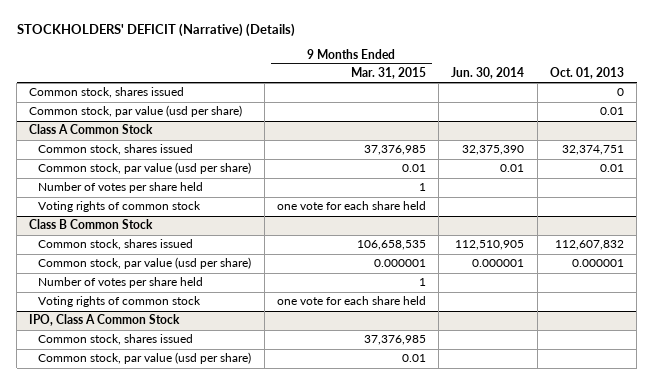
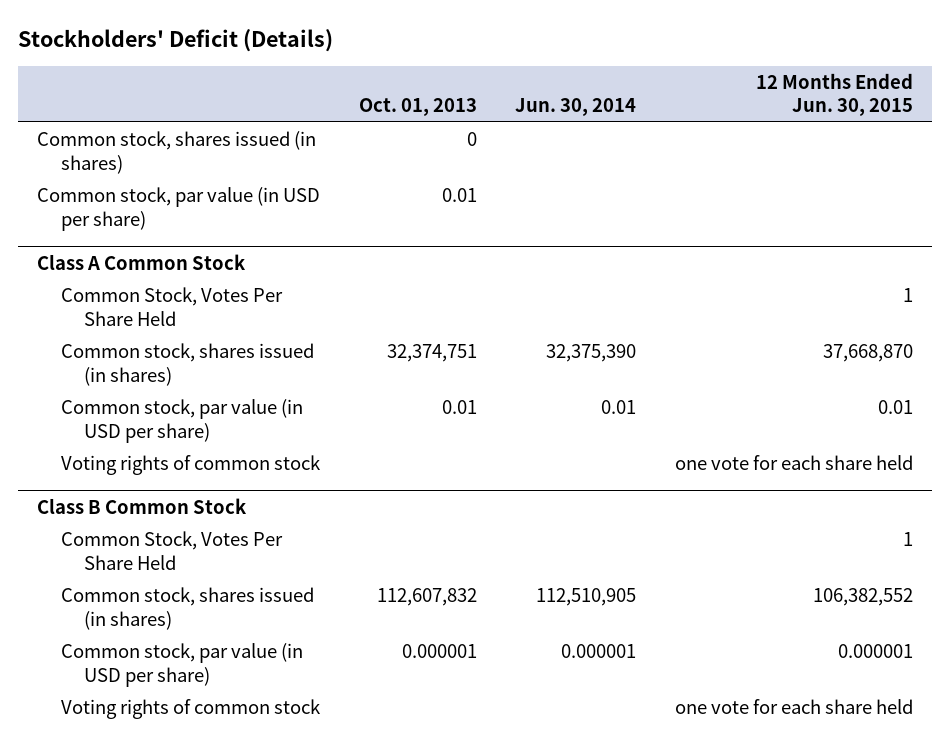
- STOCKHOLDERS' DEFICIT (Narrative) (Details)
+ Stockholders' Deficit (Details)
- | 9 Months Ended Mar. 31, 2015 | Jun. 30, 2014 | Oct. 01, 2013
+ | Oct. 01, 2013 | Jun. 30, 2014 | 12 Months Ended Jun. 30, 2015
- Common stock, shares issued | | | 0
- Common stock, par value (usd per share) | | | 0.01
+ Common stock, shares issued (in shares) | 0 | |
+ Common stock, par value (in USD per share) | 0.01 | |
@ Class A Common Stock
- Common stock, shares issued | 37,376,985 | 32,375,390 | 32,374,751
- Common stock, par value (usd per share) | 0.01 | 0.01 | 0.01
- Number of votes per share held | 1 | |
+ Common Stock, Votes Per Share Held | | | 1
+ Common stock, shares issued (in shares) | 32,374,751 | 32,375,390 | 37,668,870
+ Common stock, par value (in USD per share) | 0.01 | 0.01 | 0.01
@ Class B Common Stock
- Common stock, shares issued | 106,658,535 | 112,510,905 | 112,607,832
- Common stock, par value (usd per share) | 0.000001 | 0.000001 | 0.000001
- Number of votes per share held | 1 | |
+ Common Stock, Votes Per Share Held | | | 1
+ Common stock, shares issued (in shares) | 112,607,832 | 112,510,905 | 106,382,552
+ Common stock, par value (in USD per share) | 0.000001 | 0.000001 | 0.000001
- IPO, Class A Common Stock
- Common stock, shares issued | 37,376,985 | |
- Common stock, par value (usd per share) | 0.01 | |

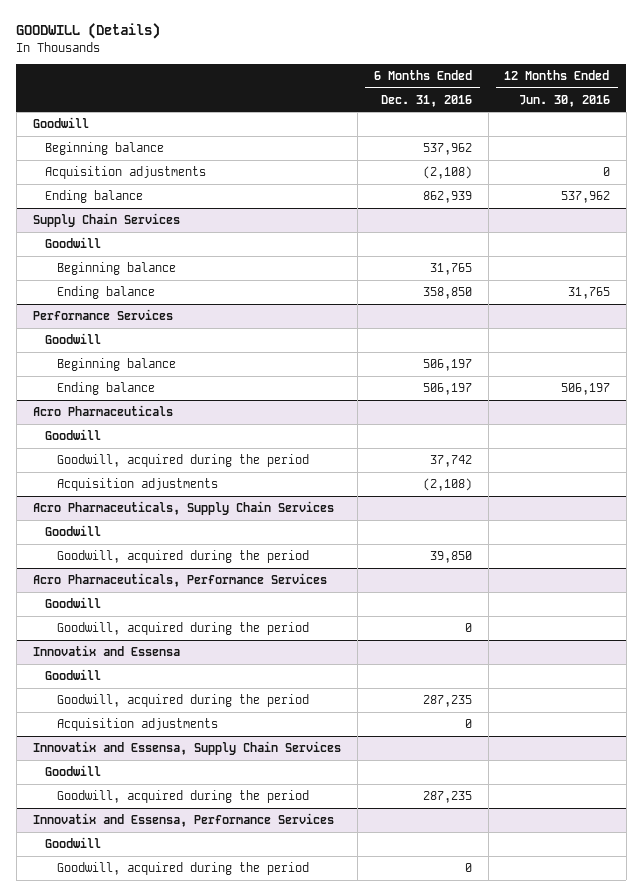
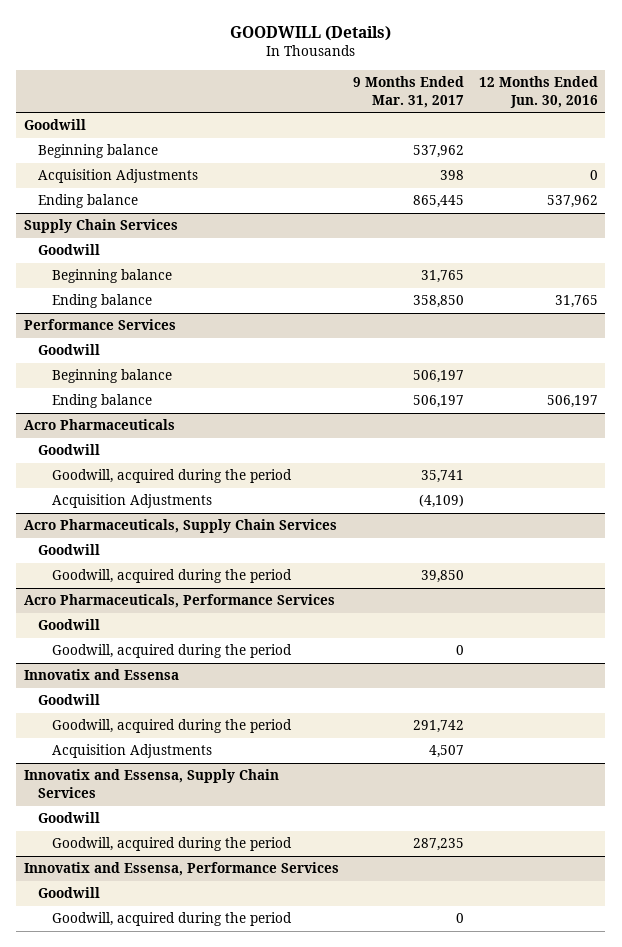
- | 6 Months Ended Dec. 31, 2016 | 12 Months Ended Jun. 30, 2016
+ | 9 Months Ended Mar. 31, 2017 | 12 Months Ended Jun. 30, 2016
- Acquisition adjustments | (2,108) | 0
+ Acquisition Adjustments | 398 | 0
@ Acro Pharmaceuticals
- Acquisition adjustments | (2,108) |
+ Acquisition Adjustments | (4,109) |
@ Innovatix and Essensa
- Acquisition adjustments | 0 |
+ Acquisition Adjustments | 4,507 |

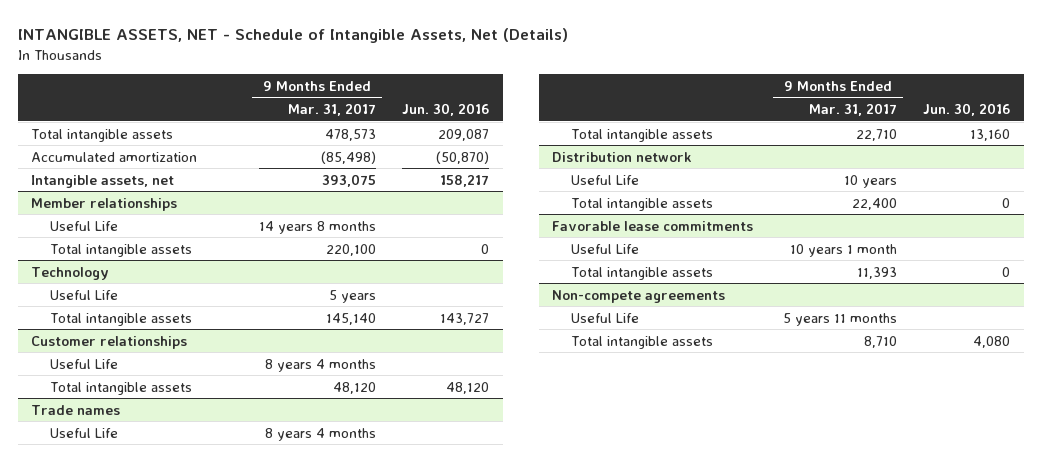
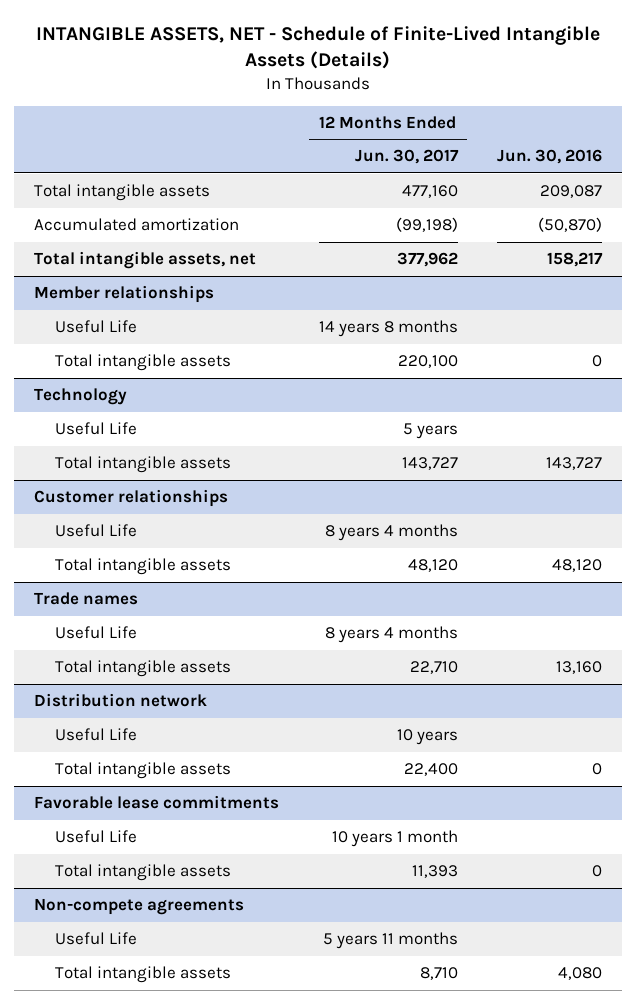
- INTANGIBLE ASSETS, NET - Schedule of Intangible Assets, Net (Details)
+ INTANGIBLE ASSETS, NET - Schedule of Finite-Lived Intangible Assets (Details)
- | 9 Months Ended Mar. 31, 2017 | Jun. 30, 2016
+ | 12 Months Ended Jun. 30, 2017 | Jun. 30, 2016
- Intangible assets, net | 393,075 | 158,217
+ Total intangible assets, net | 377,962 | 158,217

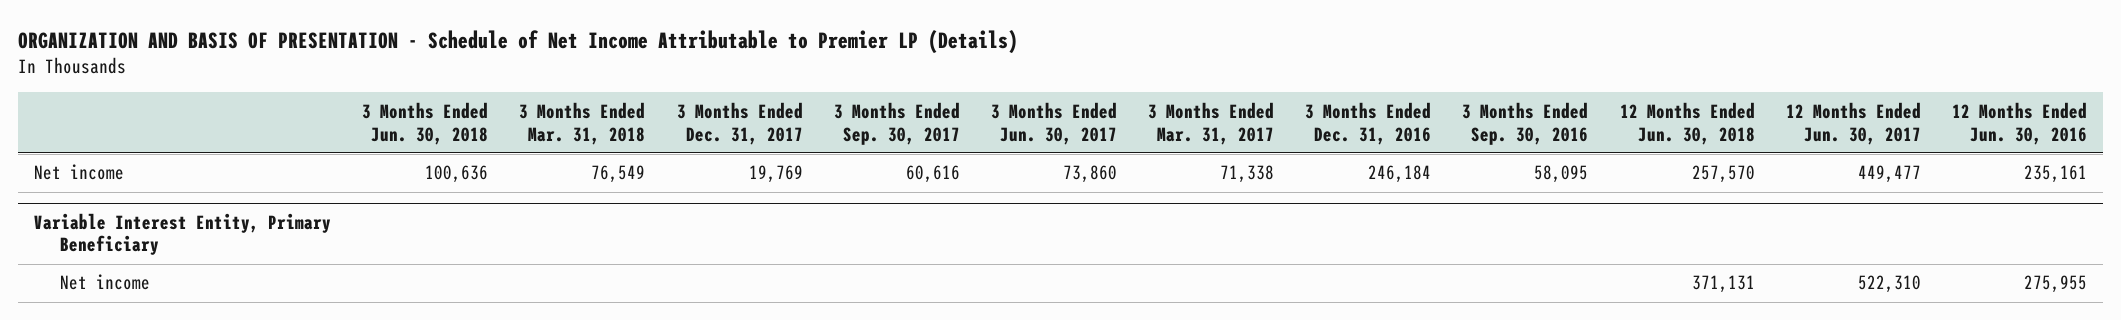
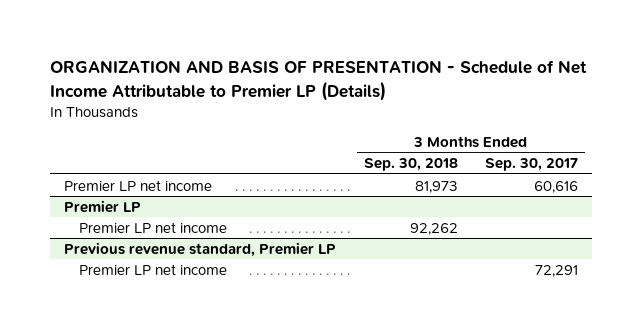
- | 3 Months Ended Jun. 30, 2018 | 3 Months Ended Mar. 31, 2018 | 3 Months Ended Dec. 31, 2017 | 3 Months Ended Sep. 30, 2017 | 3 Months Ended Jun. 30, 2017 | 3 Months Ended Mar. 31, 2017 | 3 Months Ended Dec. 31, 2016 | 3 Months Ended Sep. 30, 2016 | 12 Months Ended Jun. 30, 2018 | 12 Months Ended Jun. 30, 2017 | 12 Months Ended Jun. 30, 2016
+ | 3 Months Ended Sep. 30, 2018 | 3 Months Ended Sep. 30, 2017
- Net income | 100,636 | 76,549 | 19,769 | 60,616 | 73,860 | 71,338 | 246,184 | 58,095 | 257,570 | 449,477 | 235,161
- Variable Interest Entity, Primary Beneficiary
- Net income | | | | | | | | | 371,131 | 522,310 | 275,955
+ Premier LP net income | 81,973 | 60,616
+ Premier LP
+ Premier LP net income | 92,262 |
+ Previous revenue standard, Premier LP
+ Premier LP net income | | 72,291

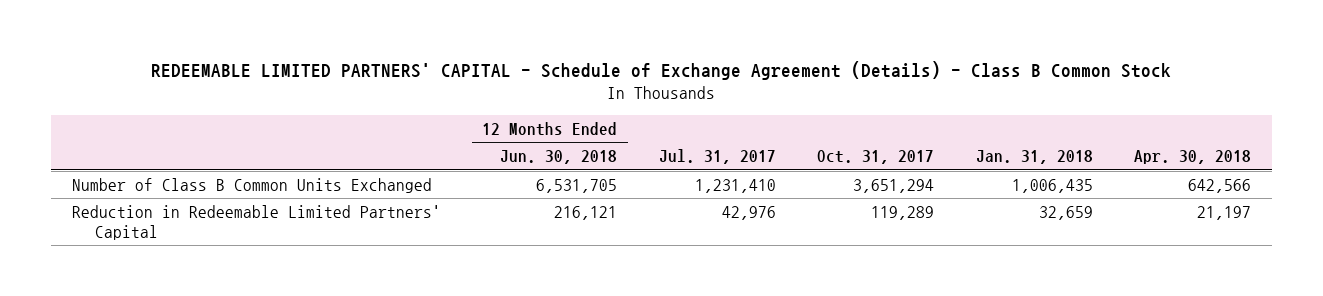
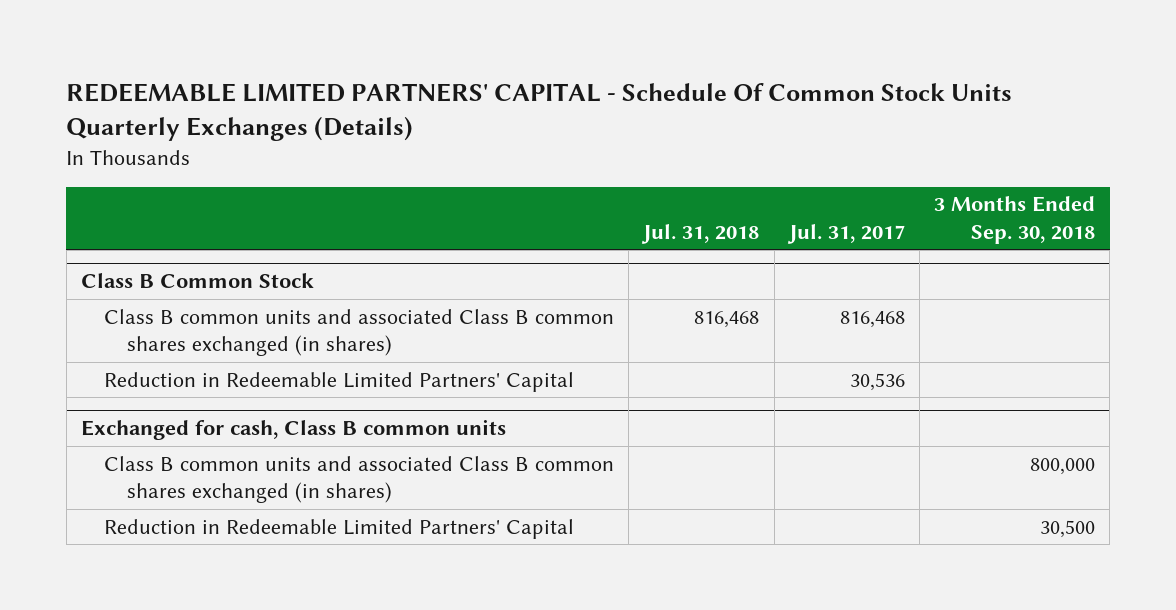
- REDEEMABLE LIMITED PARTNERS' CAPITAL - Schedule of Exchange Agreement (Details) - Class B Common Stock
+ REDEEMABLE LIMITED PARTNERS' CAPITAL - Schedule Of Common Stock Units Quarterly Exchanges (Details)
- | 12 Months Ended Jun. 30, 2018 | Jul. 31, 2017 | Oct. 31, 2017 | Jan. 31, 2018 | Apr. 30, 2018
+ | Jul. 31, 2018 | Jul. 31, 2017 | 3 Months Ended Sep. 30, 2018
- Number of Class B Common Units Exchanged | 6,531,705 | 1,231,410 | 3,651,294 | 1,006,435 | 642,566
- Reduction in Redeemable Limited Partners' Capital | 216,121 | 42,976 | 119,289 | 32,659 | 21,197
+ Class B Common Stock
+ Class B common units and associated Class B common shares exchanged (in shares) | 816,468 | 816,468 |
+ Reduction in Redeemable Limited Partners' Capital | | 30,536 |
+ Exchanged for cash, Class B common units
+ Class B common units and associated Class B common shares exchanged (in shares) | | | 800,000
+ Reduction in Redeemable Limited Partners' Capital | | | 30,500

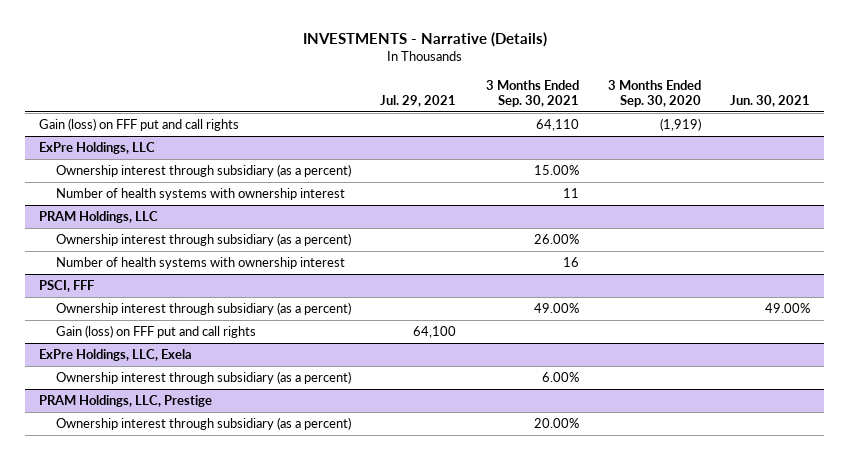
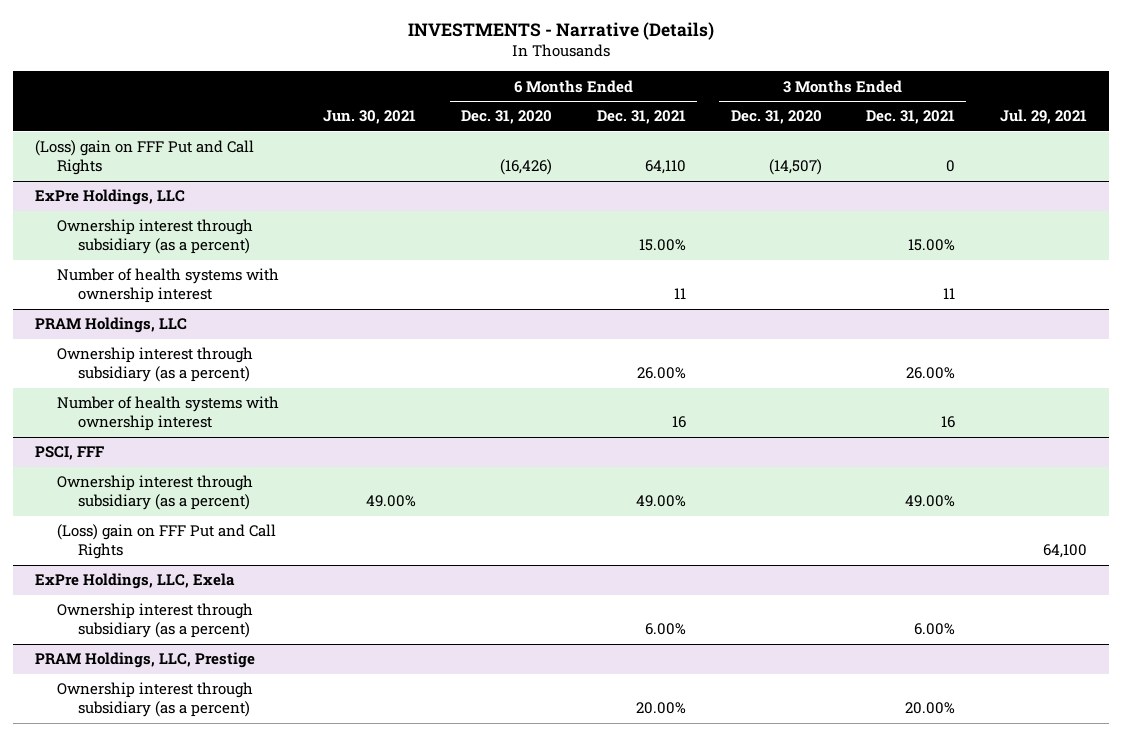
- | Jul. 29, 2021 | 3 Months Ended Sep. 30, 2021 | 3 Months Ended Sep. 30, 2020 | Jun. 30, 2021
+ | Jun. 30, 2021 | 6 Months Ended Dec. 31, 2020 | 6 Months Ended Dec. 31, 2021 | 3 Months Ended Dec. 31, 2020 | 3 Months Ended Dec. 31, 2021 | Jul. 29, 2021
- Gain (loss) on FFF put and call rights | | 64,110 | (1,919) |
+ (Loss) gain on FFF Put and Call Rights | | (16,426) | 64,110 | (14,507) | 0 |
@ PSCI, FFF
- Gain (loss) on FFF put and call rights | 64,100 | | |
+ (Loss) gain on FFF Put and Call Rights | | | | | | 64,100

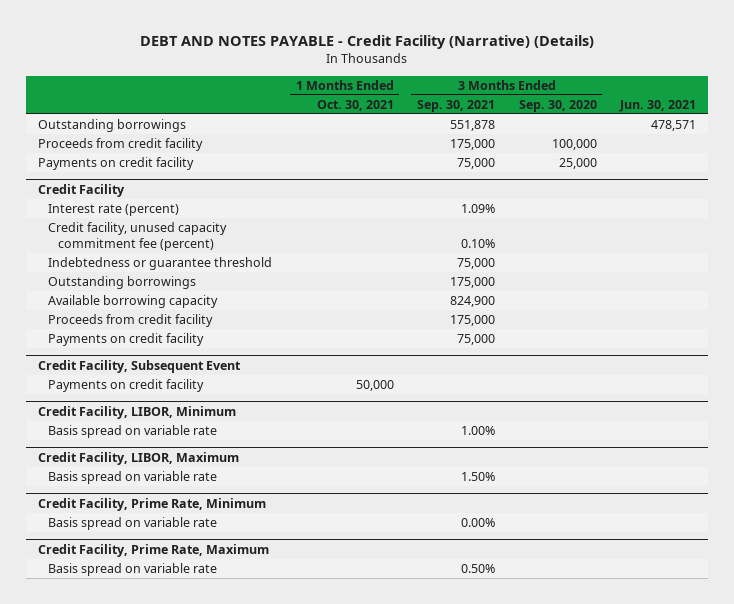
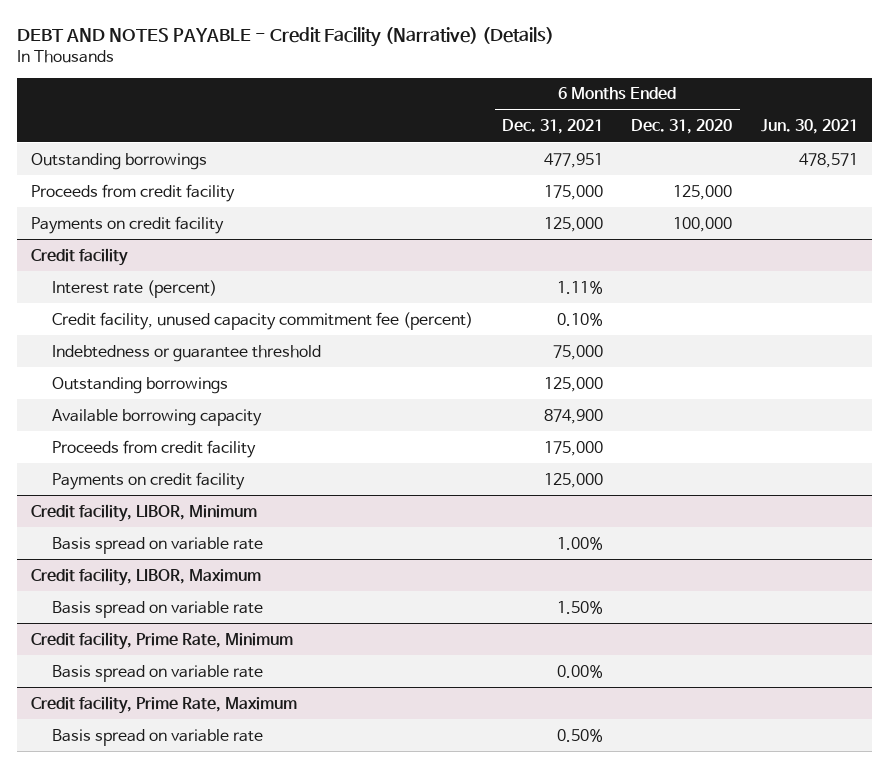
- | 1 Months Ended Oct. 30, 2021 | 3 Months Ended Sep. 30, 2021 | 3 Months Ended Sep. 30, 2020 | Jun. 30, 2021
+ | 6 Months Ended Dec. 31, 2021 | 6 Months Ended Dec. 31, 2020 | Jun. 30, 2021
- Credit Facility
+ Credit facility
- Credit Facility, Subsequent Event
- Payments on credit facility | 50,000 | | |
- Credit Facility, LIBOR, Minimum
+ Credit facility, LIBOR, Minimum
- Credit Facility, LIBOR, Maximum
+ Credit facility, LIBOR, Maximum
- Credit Facility, Prime Rate, Minimum
+ Credit facility, Prime Rate, Minimum
- Credit Facility, Prime Rate, Maximum
+ Credit facility, Prime Rate, Maximum

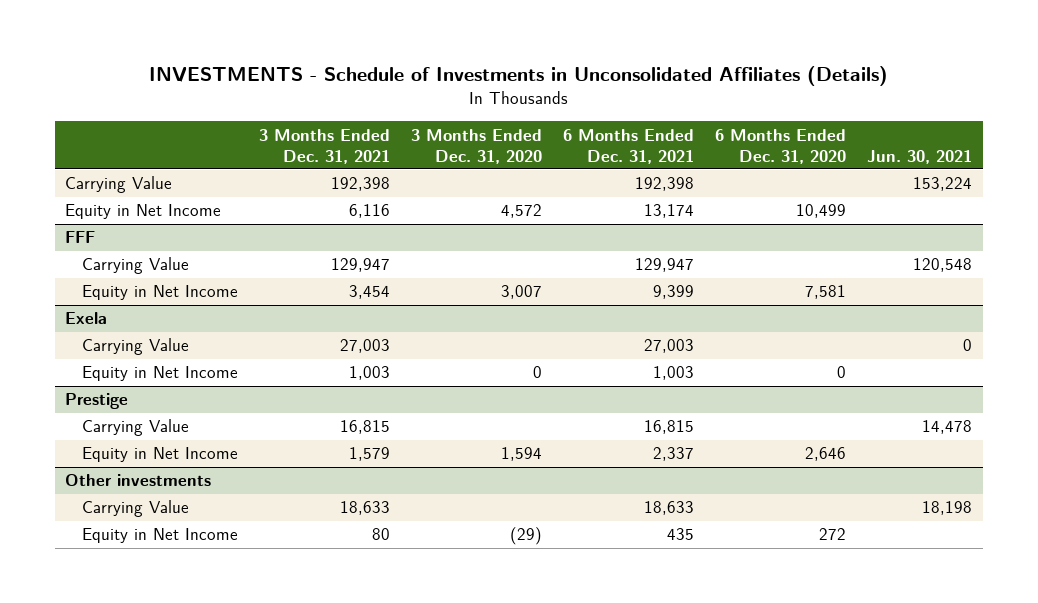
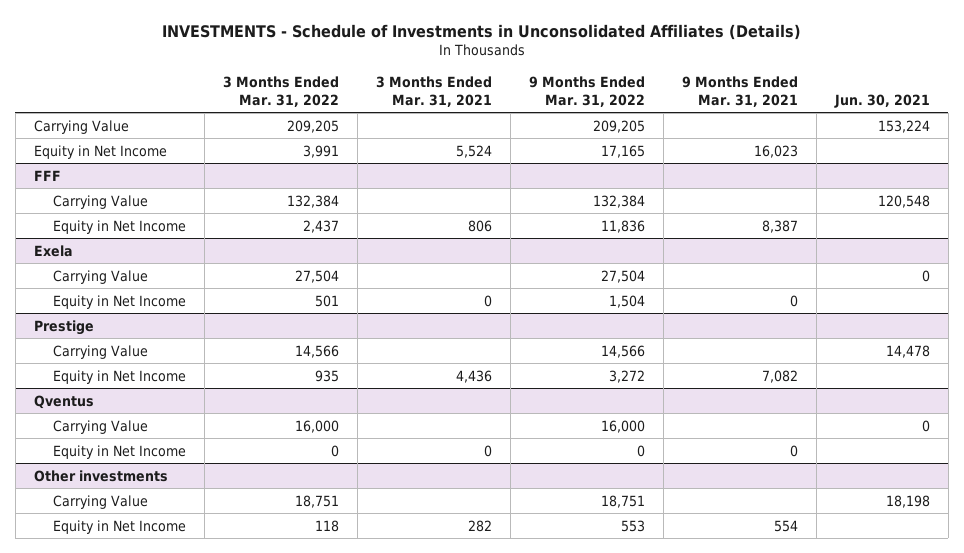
- | 3 Months Ended Dec. 31, 2021 | 3 Months Ended Dec. 31, 2020 | 6 Months Ended Dec. 31, 2021 | 6 Months Ended Dec. 31, 2020 | Jun. 30, 2021
+ | 3 Months Ended Mar. 31, 2022 | 3 Months Ended Mar. 31, 2021 | 9 Months Ended Mar. 31, 2022 | 9 Months Ended Mar. 31, 2021 | Jun. 30, 2021
+ Qventus
+ Carrying Value | 16,000 | | 16,000 | | 0
+ Equity in Net Income | 0 | 0 | 0 | 0 |

